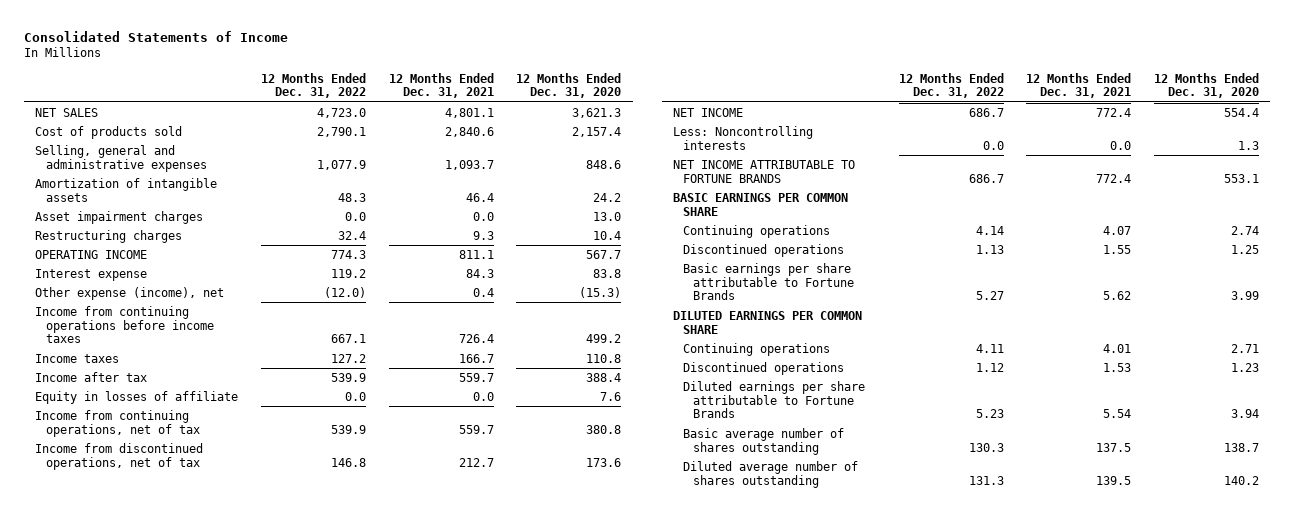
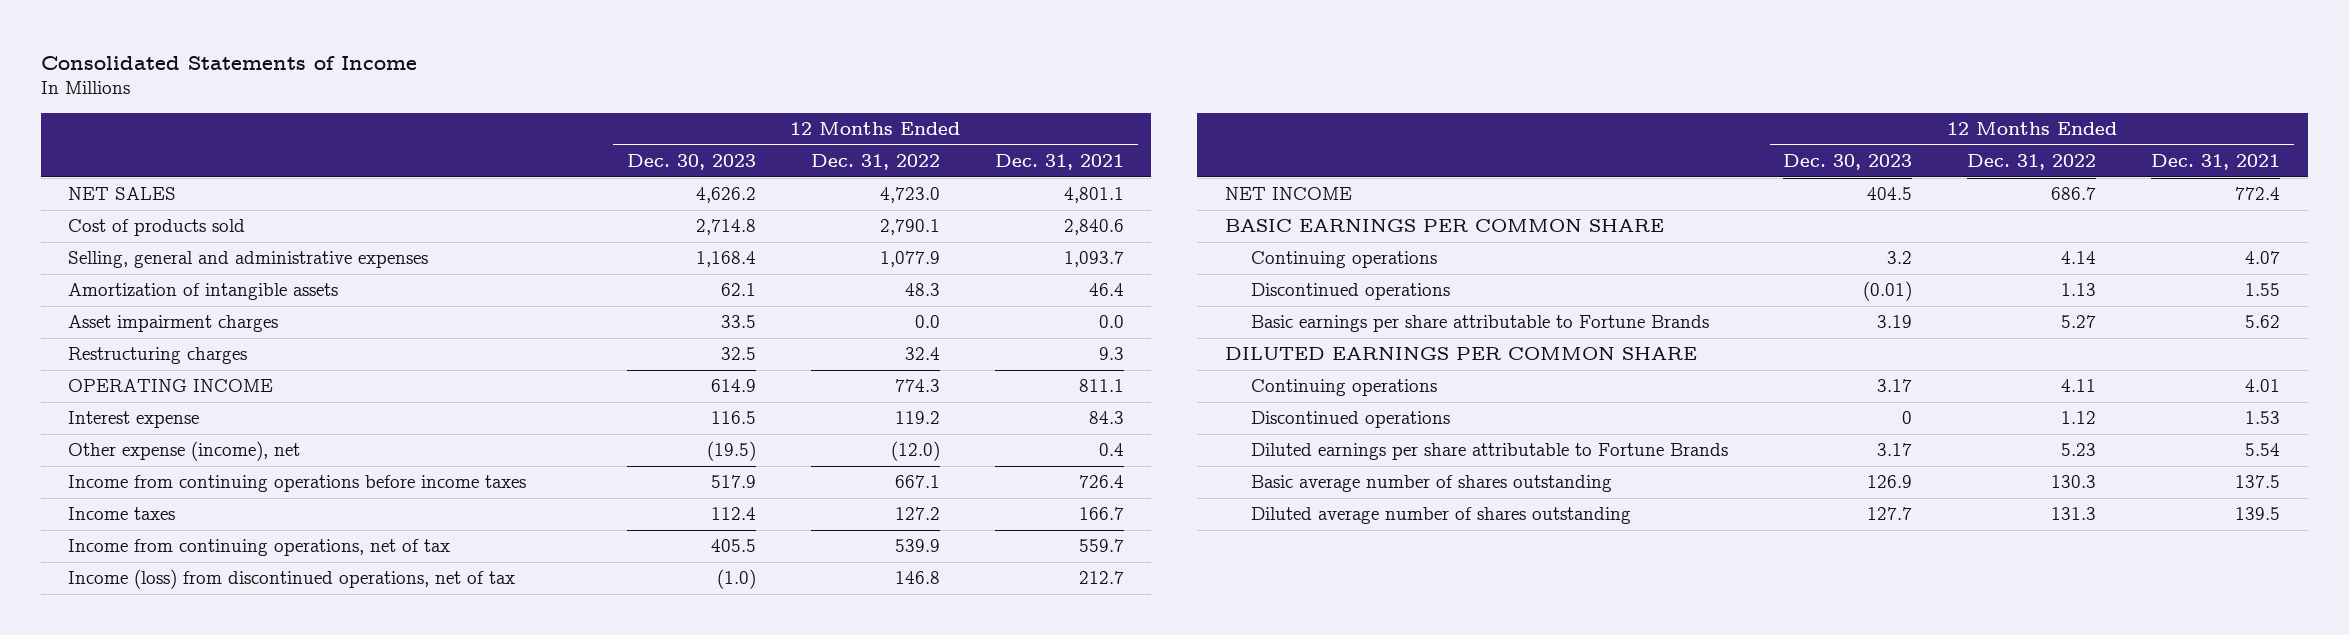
- | 12 Months Ended Dec. 31, 2022 | 12 Months Ended Dec. 31, 2021 | 12 Months Ended Dec. 31, 2020
+ | 12 Months Ended Dec. 30, 2023 | 12 Months Ended Dec. 31, 2022 | 12 Months Ended Dec. 31, 2021
- Income after tax | 539.9 | 559.7 | 388.4
- Equity in losses of affiliate | 0.0 | 0.0 | 7.6
- Income from discontinued operations, net of tax | 146.8 | 212.7 | 173.6
+ Income (loss) from discontinued operations, net of tax | (1.0) | 146.8 | 212.7
- Less: Noncontrolling interests | 0.0 | 0.0 | 1.3
- NET INCOME ATTRIBUTABLE TO FORTUNE BRANDS | 686.7 | 772.4 | 553.1

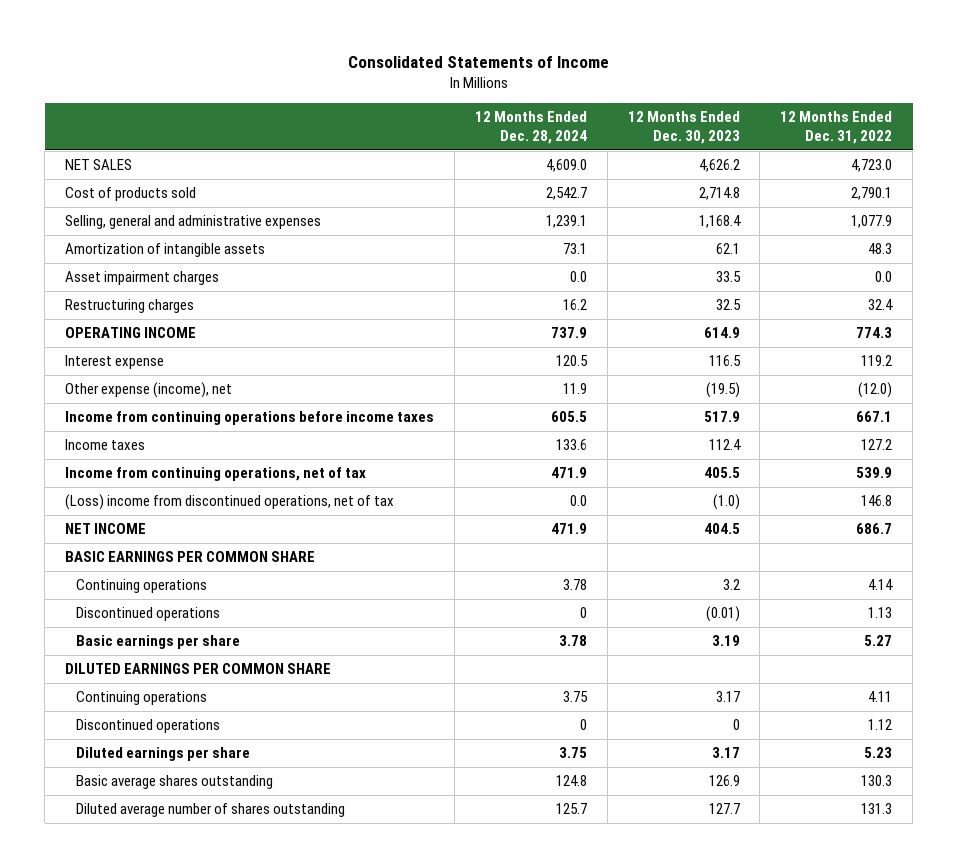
- | 12 Months Ended Dec. 30, 2023 | 12 Months Ended Dec. 31, 2022 | 12 Months Ended Dec. 31, 2021
+ | 12 Months Ended Dec. 28, 2024 | 12 Months Ended Dec. 30, 2023 | 12 Months Ended Dec. 31, 2022
- Income (loss) from discontinued operations, net of tax | (1.0) | 146.8 | 212.7
+ (Loss) income from discontinued operations, net of tax | 0.0 | (1.0) | 146.8
- Basic earnings per share attributable to Fortune Brands | 3.19 | 5.27 | 5.62
+ Basic earnings per share | 3.78 | 3.19 | 5.27
- Diluted earnings per share attributable to Fortune Brands | 3.17 | 5.23 | 5.54
- Basic average number of shares outstanding | 126.9 | 130.3 | 137.5
+ Diluted earnings per share | 3.75 | 3.17 | 5.23
+ Basic average shares outstanding | 124.8 | 126.9 | 130.3

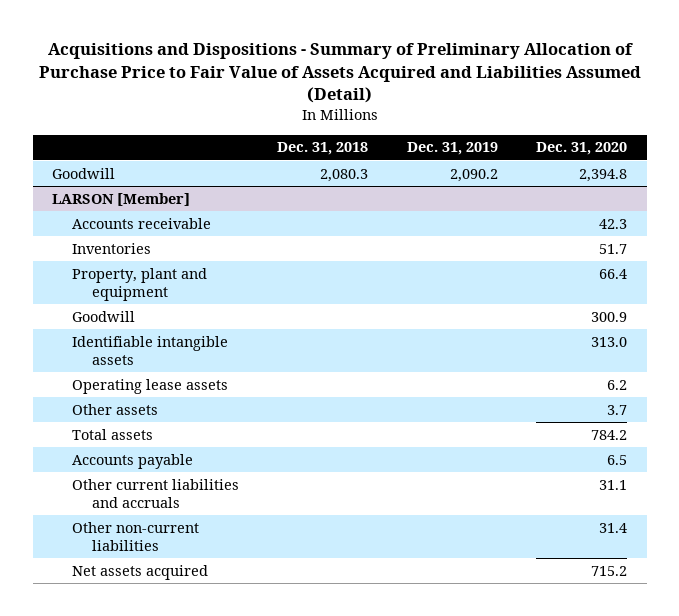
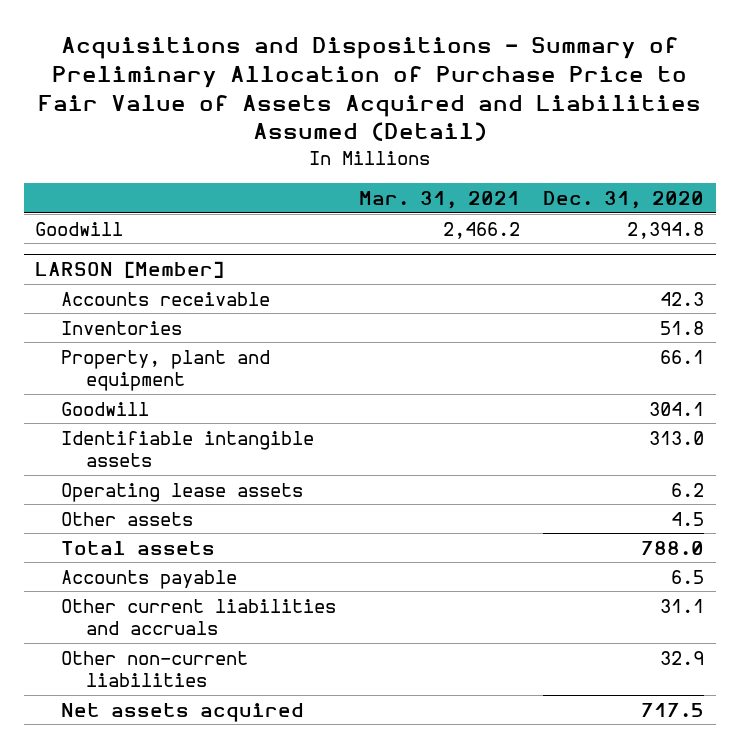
- | Dec. 31, 2018 | Dec. 31, 2019 | Dec. 31, 2020
+ | Mar. 31, 2021 | Dec. 31, 2020
@ LARSON [Member]
- Inventories | | | 51.7
- Property, plant and equipment | | | 66.4
- Goodwill | | | 300.9
+ Inventories | | 51.8
+ Property, plant and equipment | | 66.1
+ Goodwill | | 304.1
- Other assets | | | 3.7
- Total assets | | | 784.2
+ Other assets | | 4.5
+ Total assets | | 788.0
- Other non-current liabilities | | | 31.4
- Net assets acquired | | | 715.2
+ Other non-current liabilities | | 32.9
+ Net assets acquired | | 717.5

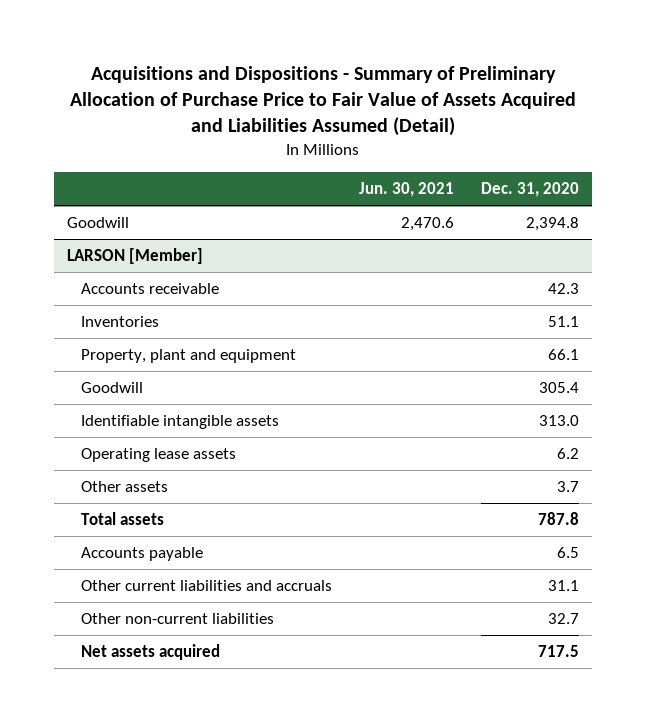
- | Mar. 31, 2021 | Dec. 31, 2020
+ | Jun. 30, 2021 | Dec. 31, 2020
@ LARSON [Member]
- Inventories | | 51.8
+ Inventories | | 51.1
- Goodwill | | 304.1
+ Goodwill | | 305.4
- Other assets | | 4.5
- Total assets | | 788.0
+ Other assets | | 3.7
+ Total assets | | 787.8
- Other non-current liabilities | | 32.9
+ Other non-current liabilities | | 32.7

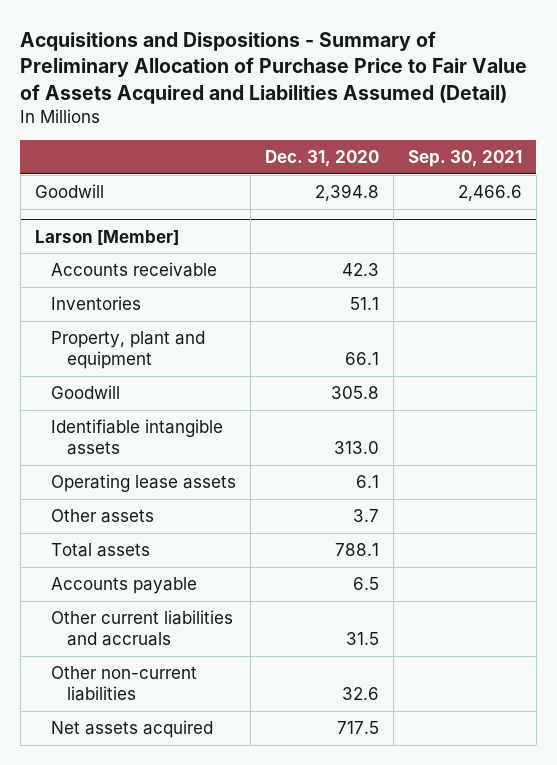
- | Jun. 30, 2021 | Dec. 31, 2020
+ | Dec. 31, 2020 | Sep. 30, 2021
- LARSON [Member]
+ Larson [Member]
- Goodwill | | 305.4
+ Goodwill | 305.8 |
- Operating lease assets | | 6.2
+ Operating lease assets | 6.1 |
- Total assets | | 787.8
+ Total assets | 788.1 |
- Other current liabilities and accruals | | 31.1
- Other non-current liabilities | | 32.7
+ Other current liabilities and accruals | 31.5 |
+ Other non-current liabilities | 32.6 |

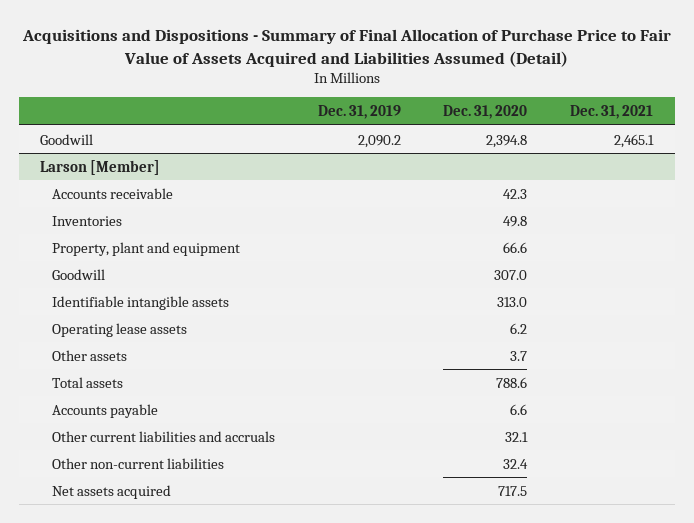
- Acquisitions and Dispositions - Summary of Preliminary Allocation of Purchase Price to Fair Value of Assets Acquired and Liabilities Assumed (Detail)
+ Acquisitions and Dispositions - Summary of Final Allocation of Purchase Price to Fair Value of Assets Acquired and Liabilities Assumed (Detail)
- | Dec. 31, 2020 | Sep. 30, 2021
+ | Dec. 31, 2019 | Dec. 31, 2020 | Dec. 31, 2021
@ Larson [Member]
- Inventories | 51.1 |
- Property, plant and equipment | 66.1 |
- Goodwill | 305.8 |
+ Inventories | | 49.8 |
+ Property, plant and equipment | | 66.6 |
+ Goodwill | | 307.0 |
- Operating lease assets | 6.1 |
+ Operating lease assets | | 6.2 |
- Total assets | 788.1 |
- Accounts payable | 6.5 |
- Other current liabilities and accruals | 31.5 |
- Other non-current liabilities | 32.6 |
+ Total assets | | 788.6 |
+ Accounts payable | | 6.6 |
+ Other current liabilities and accruals | | 32.1 |
+ Other non-current liabilities | | 32.4 |

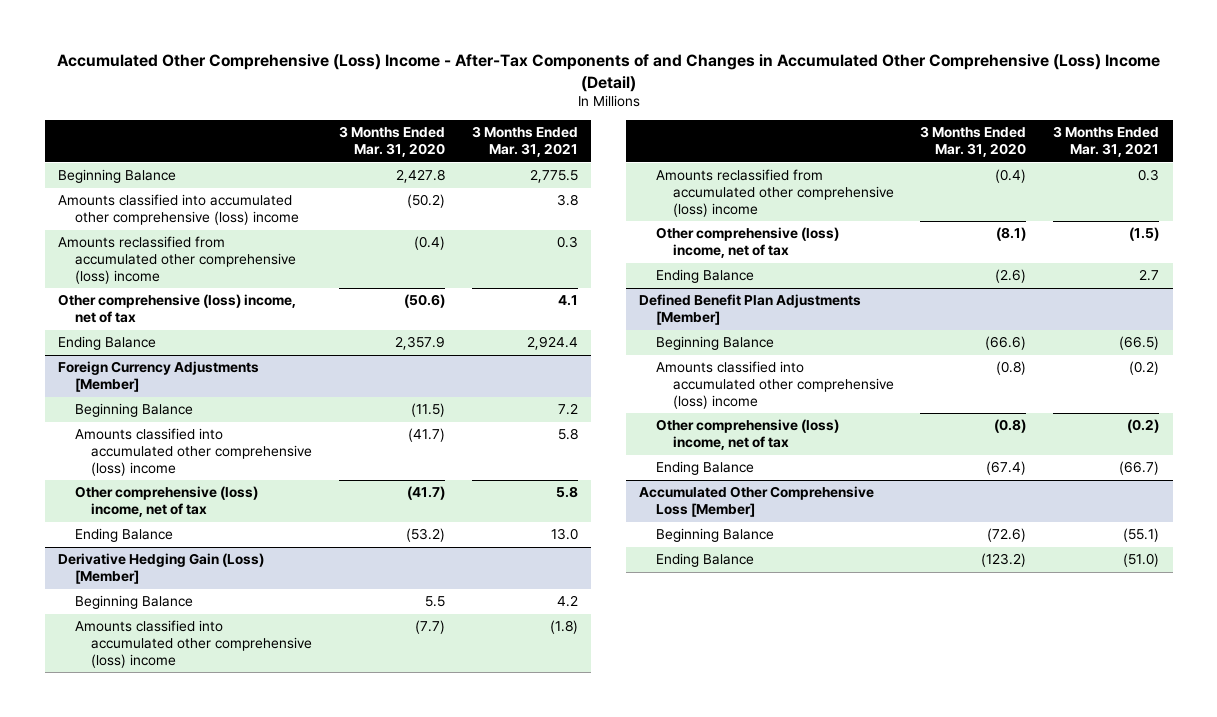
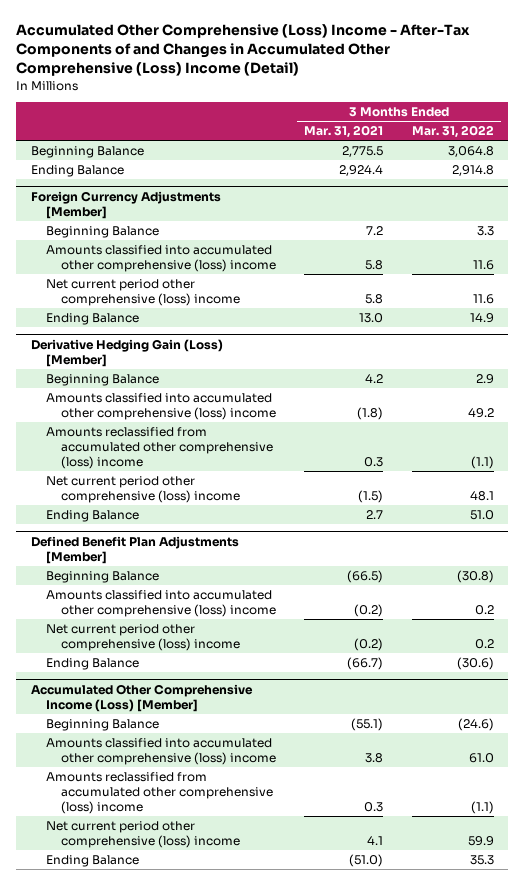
- | 3 Months Ended Mar. 31, 2020 | 3 Months Ended Mar. 31, 2021
+ | 3 Months Ended Mar. 31, 2021 | 3 Months Ended Mar. 31, 2022
- Amounts classified into accumulated other comprehensive (loss) income | (50.2) | 3.8
- Amounts reclassified from accumulated other comprehensive (loss) income | (0.4) | 0.3
- Other comprehensive (loss) income, net of tax | (50.6) | 4.1
@ Foreign Currency Adjustments [Member]
- Other comprehensive (loss) income, net of tax | (41.7) | 5.8
+ Net current period other comprehensive (loss) income | 5.8 | 11.6
@ Derivative Hedging Gain (Loss) [Member]
- Other comprehensive (loss) income, net of tax | (8.1) | (1.5)
+ Net current period other comprehensive (loss) income | (1.5) | 48.1
@ Defined Benefit Plan Adjustments [Member]
- Other comprehensive (loss) income, net of tax | (0.8) | (0.2)
+ Net current period other comprehensive (loss) income | (0.2) | 0.2
- Accumulated Other Comprehensive Loss [Member]
+ Accumulated Other Comprehensive Income (Loss) [Member]
+ Amounts classified into accumulated other comprehensive (loss) income | 3.8 | 61.0
+ Amounts reclassified from accumulated other comprehensive (loss) income | 0.3 | (1.1)
+ Net current period other comprehensive (loss) income | 4.1 | 59.9

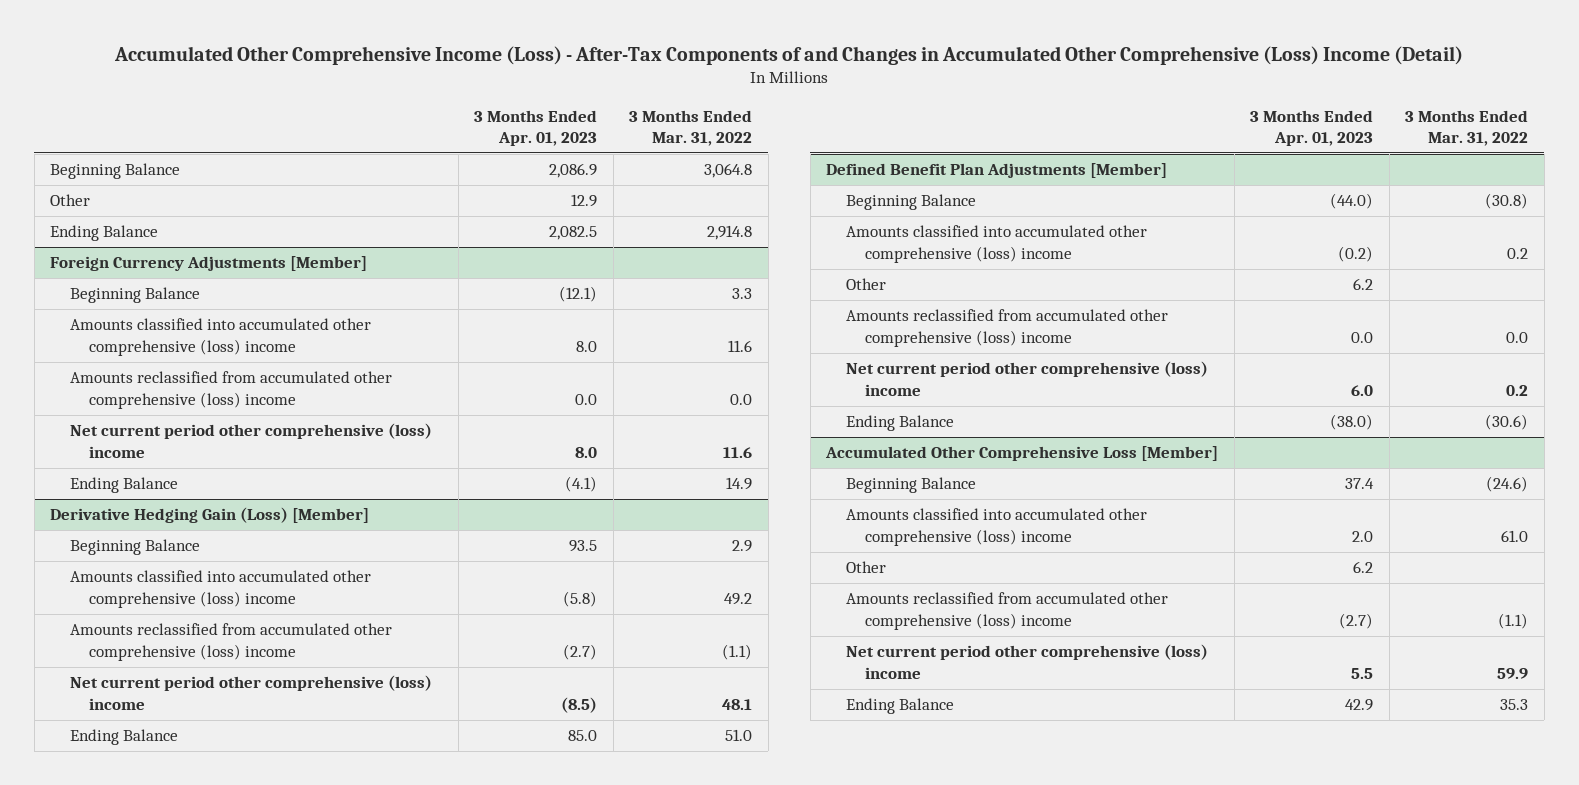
- Accumulated Other Comprehensive (Loss) Income - After-Tax Components of and Changes in Accumulated Other Comprehensive (Loss) Income (Detail)
+ Accumulated Other Comprehensive Income (Loss) - After-Tax Components of and Changes in Accumulated Other Comprehensive (Loss) Income (Detail)
- | 3 Months Ended Mar. 31, 2021 | 3 Months Ended Mar. 31, 2022
+ | 3 Months Ended Apr. 01, 2023 | 3 Months Ended Mar. 31, 2022
+ Other | 12.9 |
@ Foreign Currency Adjustments [Member]
+ Amounts reclassified from accumulated other comprehensive (loss) income | 0.0 | 0.0
@ Defined Benefit Plan Adjustments [Member]
+ Other | 6.2 |
+ Amounts reclassified from accumulated other comprehensive (loss) income | 0.0 | 0.0
- Accumulated Other Comprehensive Income (Loss) [Member]
+ Accumulated Other Comprehensive Loss [Member]
+ Other | 6.2 |

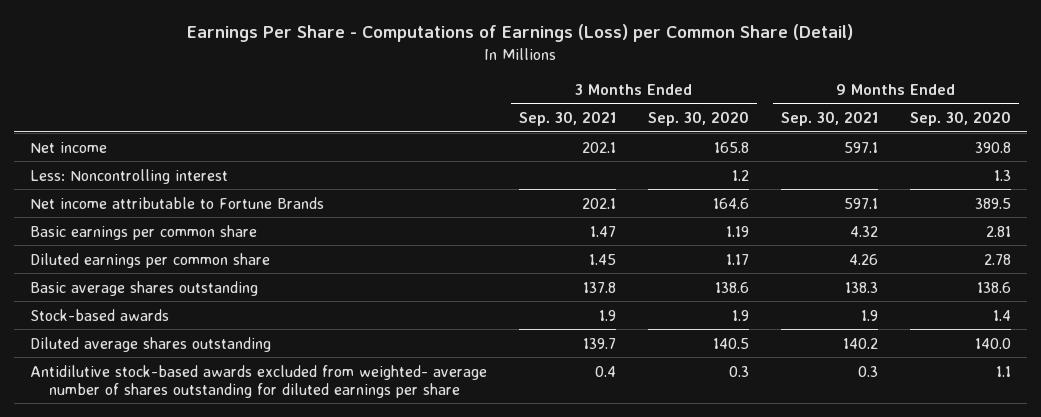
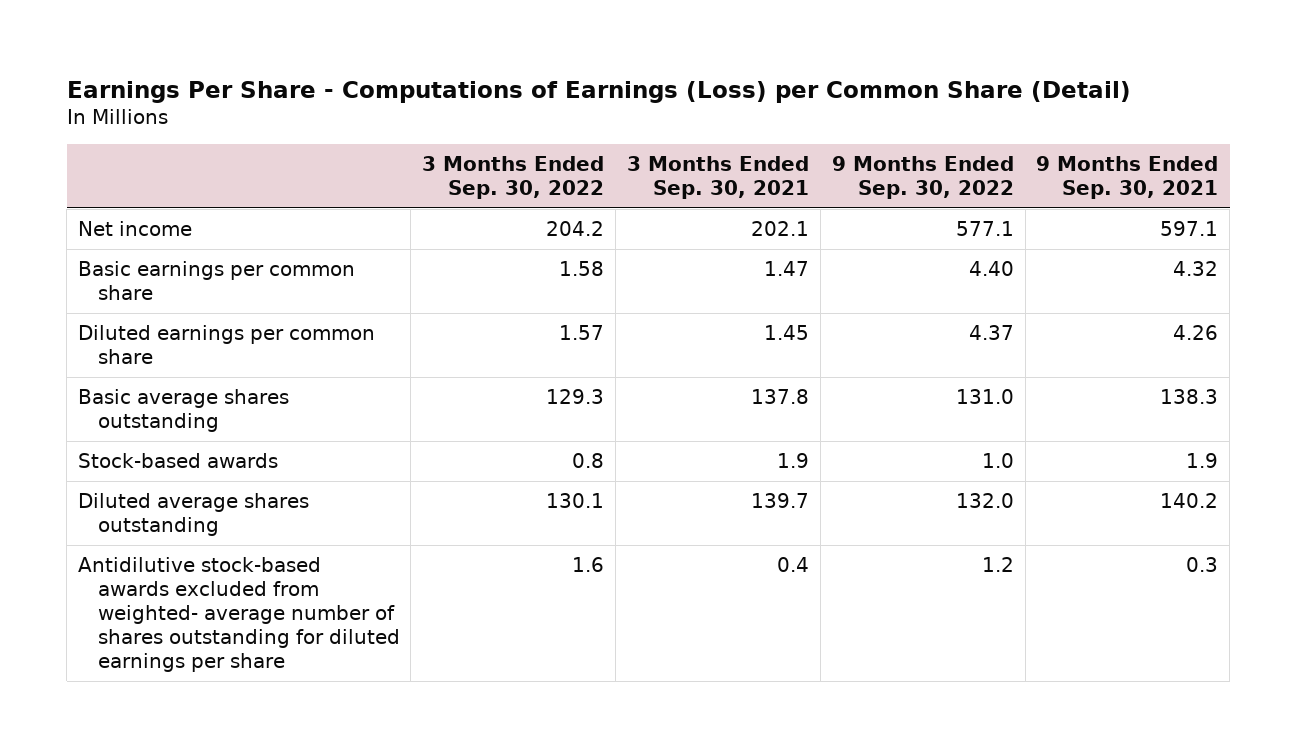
- | 3 Months Ended Sep. 30, 2021 | 3 Months Ended Sep. 30, 2020 | 9 Months Ended Sep. 30, 2021 | 9 Months Ended Sep. 30, 2020
+ | 3 Months Ended Sep. 30, 2022 | 3 Months Ended Sep. 30, 2021 | 9 Months Ended Sep. 30, 2022 | 9 Months Ended Sep. 30, 2021
- Less: Noncontrolling interest | | 1.2 | | 1.3
- Net income attributable to Fortune Brands | 202.1 | 164.6 | 597.1 | 389.5

